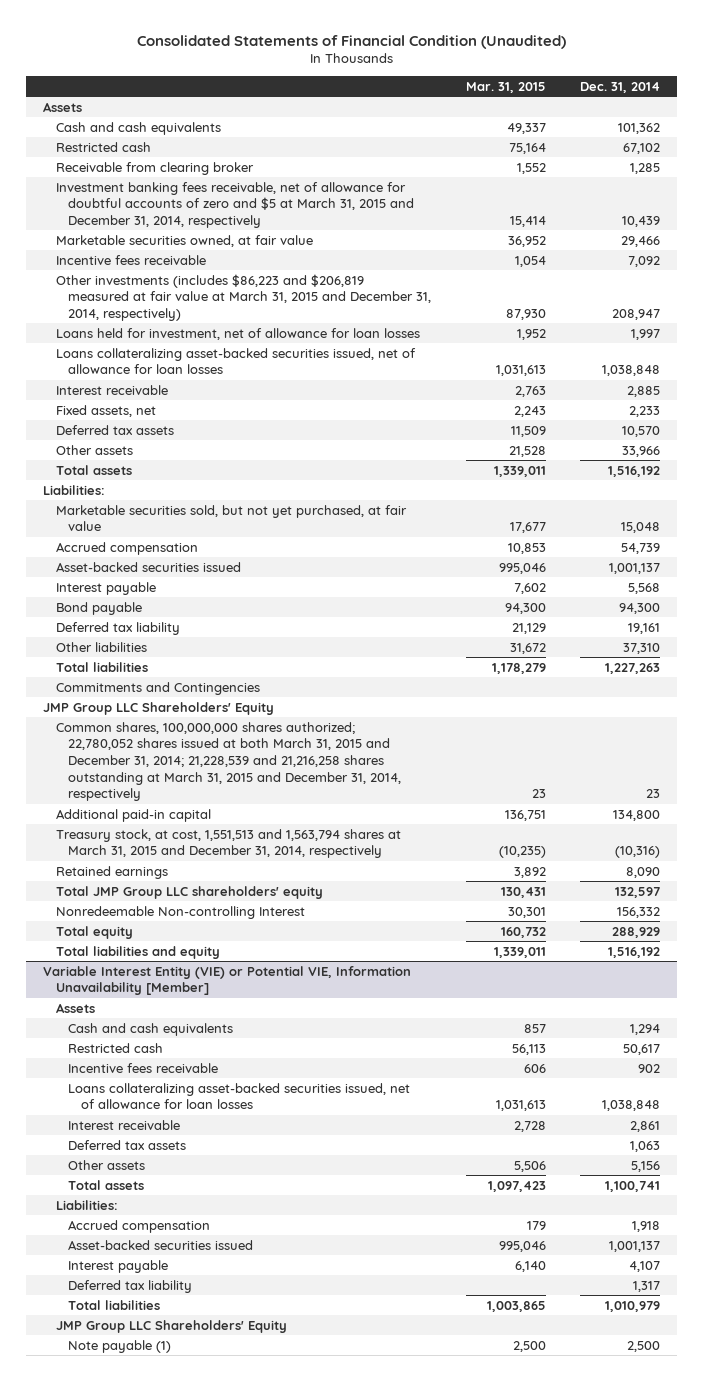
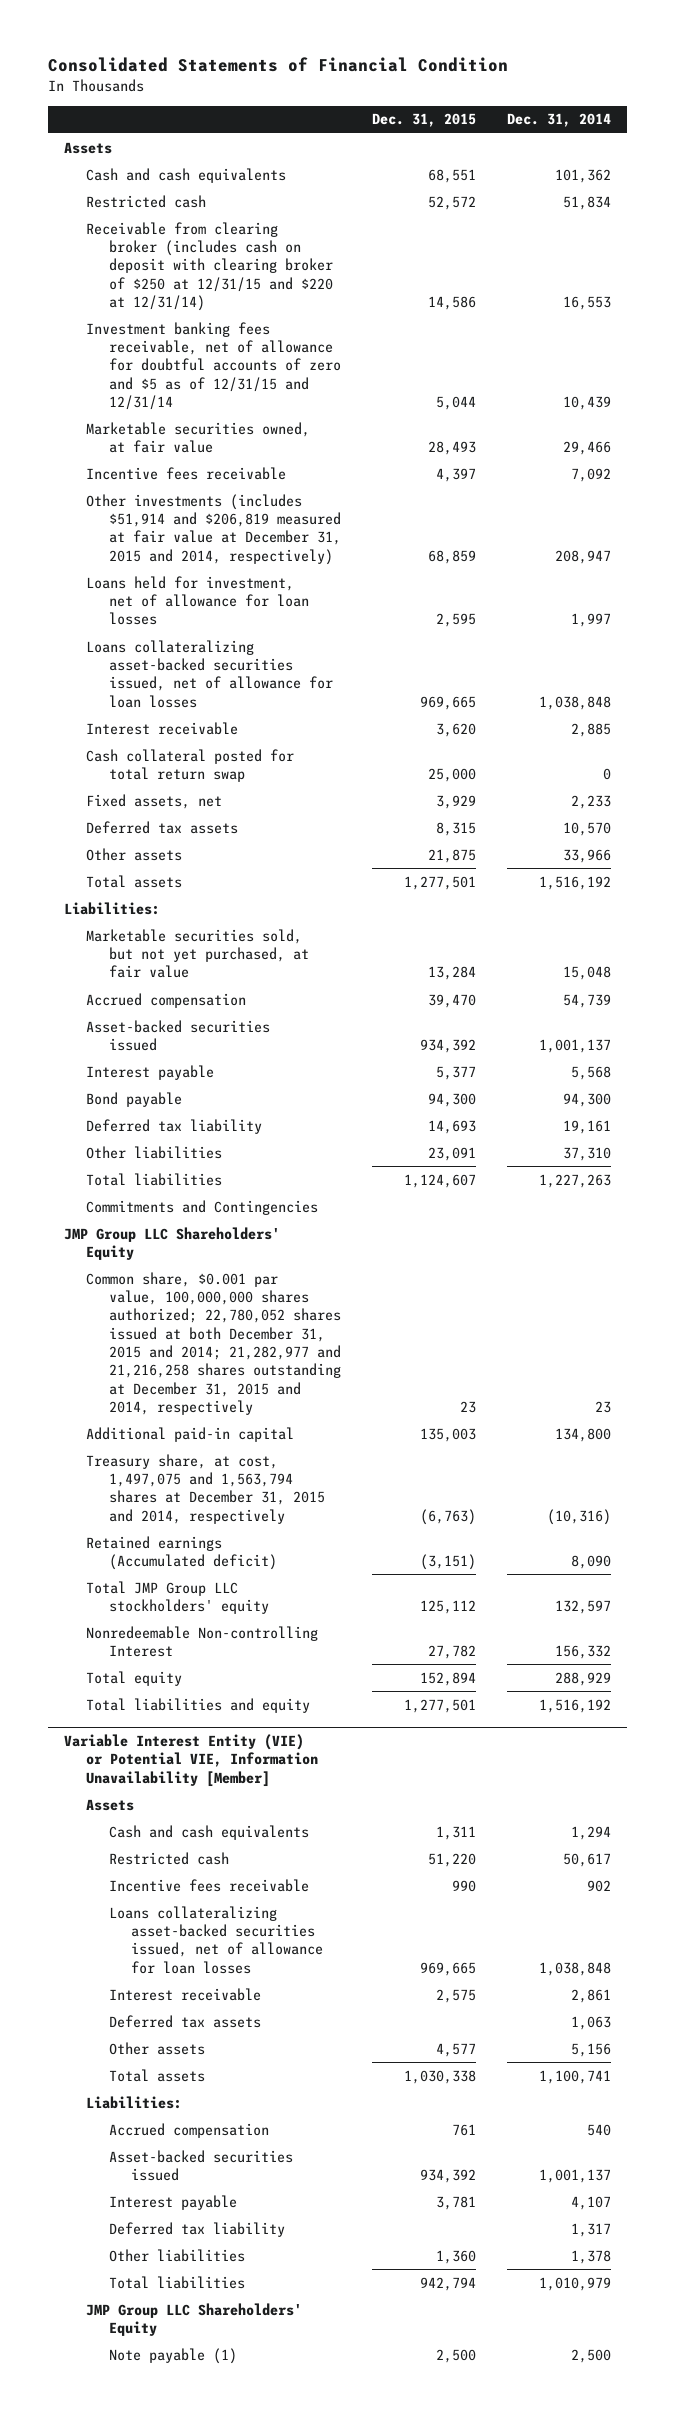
- Consolidated Statements of Financial Condition (Unaudited)
+ Consolidated Statements of Financial Condition
- | Mar. 31, 2015 | Dec. 31, 2014
+ | Dec. 31, 2015 | Dec. 31, 2014
- Restricted cash | 75,164 | 67,102
- Receivable from clearing broker | 1,552 | 1,285
- Investment banking fees receivable, net of allowance for doubtful accounts of zero and $5 at March 31, 2015 and December 31, 2014, respectively | 15,414 | 10,439
+ Restricted cash | 52,572 | 51,834
+ Receivable from clearing broker (includes cash on deposit with clearing broker of $250 at 12/31/15 and $220 at 12/31/14) | 14,586 | 16,553
+ Investment banking fees receivable, net of allowance for doubtful accounts of zero and $5 as of 12/31/15 and 12/31/14 | 5,044 | 10,439
- Other investments (includes $86,223 and $206,819 measured at fair value at March 31, 2015 and December 31, 2014, respectively) | 87,930 | 208,947
+ Other investments (includes $51,914 and $206,819 measured at fair value at December 31, 2015 and 2014, respectively) | 68,859 | 208,947
+ Cash collateral posted for total return swap | 25,000 | 0
- Common shares, 100,000,000 shares authorized; 22,780,052 shares issued at both March 31, 2015 and December 31, 2014; 21,228,539 and 21,216,258 shares outstanding at March 31, 2015 and December 31, 2014, respectively | 23 | 23
+ Common share, $0.001 par value, 100,000,000 shares authorized; 22,780,052 shares issued at both December 31, 2015 and 2014; 21,282,977 and 21,216,258 shares outstanding at December 31, 2015 and 2014, respectively | 23 | 23
- Treasury stock, at cost, 1,551,513 and 1,563,794 shares at March 31, 2015 and December 31, 2014, respectively | (10,235) | (10,316)
- Retained earnings | 3,892 | 8,090
- Total JMP Group LLC shareholders' equity | 130,431 | 132,597
+ Treasury share, at cost, 1,497,075 and 1,563,794 shares at December 31, 2015 and 2014, respectively | (6,763) | (10,316)
+ Retained earnings (Accumulated deficit) | (3,151) | 8,090
+ Total JMP Group LLC stockholders' equity | 125,112 | 132,597
@ Variable Interest Entity (VIE) or Potential VIE, Information Unavailability [Member]
- Accrued compensation | 179 | 1,918
+ Accrued compensation | 761 | 540
+ Other liabilities | 1,360 | 1,378

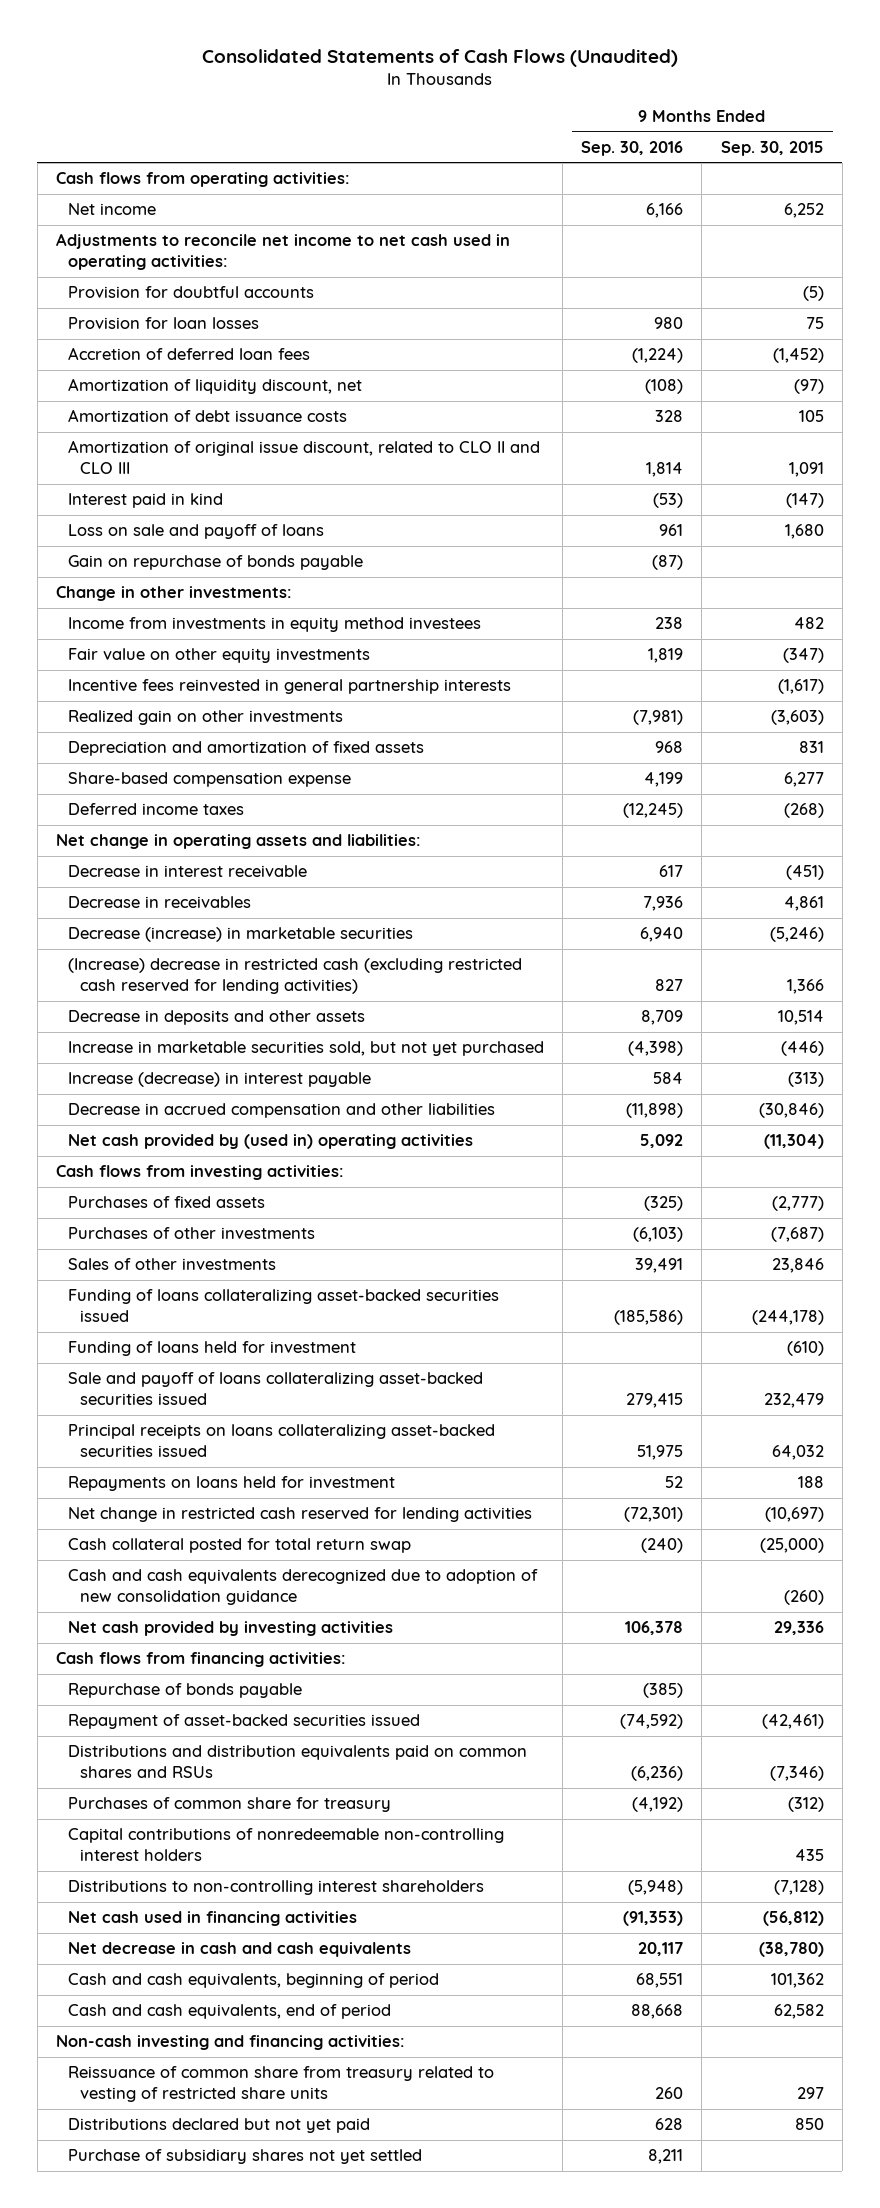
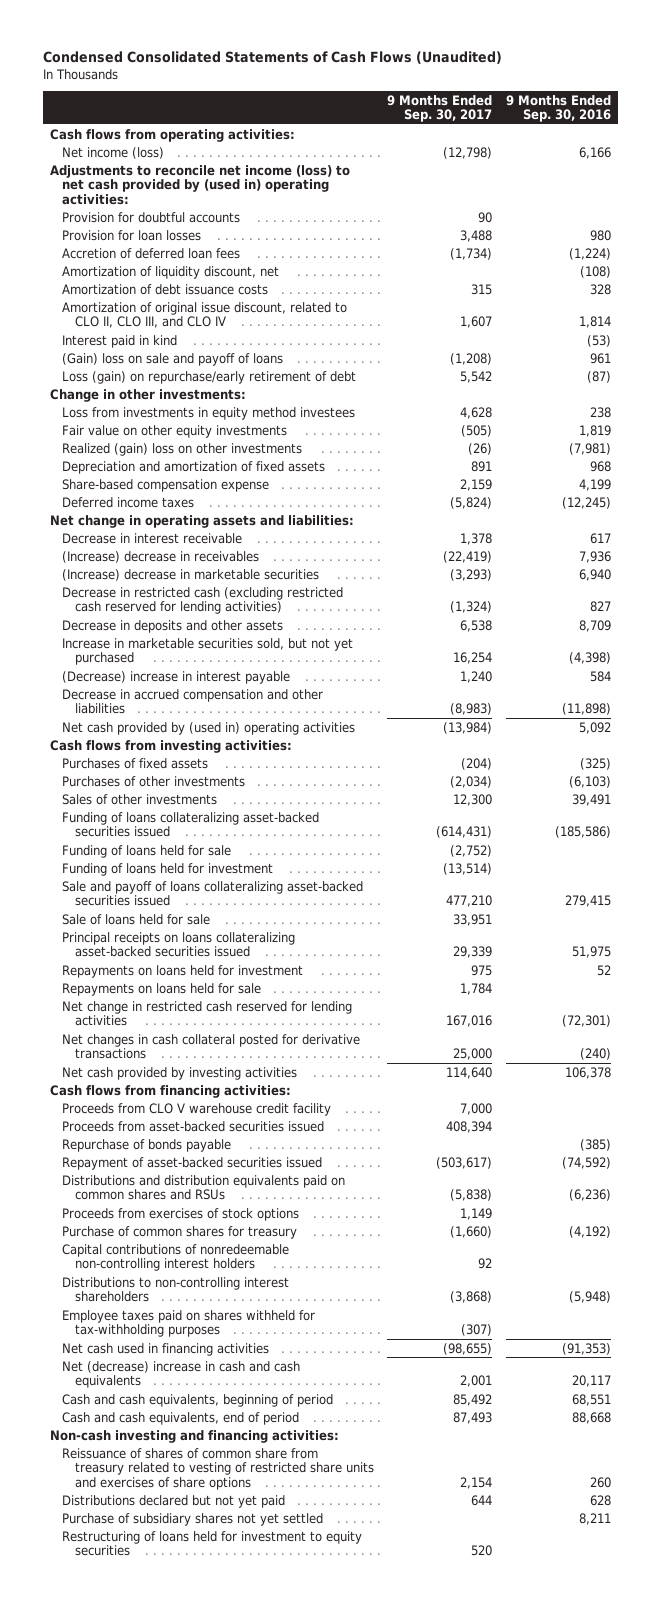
- Consolidated Statements of Cash Flows (Unaudited)
+ Condensed Consolidated Statements of Cash Flows (Unaudited)
- | 9 Months Ended Sep. 30, 2016 | 9 Months Ended Sep. 30, 2015
+ | 9 Months Ended Sep. 30, 2017 | 9 Months Ended Sep. 30, 2016
- Net income | 6,166 | 6,252
- Adjustments to reconcile net income to net cash used in operating activities:
+ Net income (loss) | (12,798) | 6,166
+ Adjustments to reconcile net income (loss) to net cash provided by (used in) operating activities:
- Amortization of original issue discount, related to CLO II and CLO III | 1,814 | 1,091
+ Amortization of original issue discount, related to CLO II, CLO III, and CLO IV | 1,607 | 1,814
- Loss on sale and payoff of loans | 961 | 1,680
- Gain on repurchase of bonds payable | (87) |
+ (Gain) loss on sale and payoff of loans | (1,208) | 961
+ Loss (gain) on repurchase/early retirement of debt | 5,542 | (87)
- Income from investments in equity method investees | 238 | 482
+ Loss from investments in equity method investees | 4,628 | 238
- Incentive fees reinvested in general partnership interests | | (1,617)
- Realized gain on other investments | (7,981) | (3,603)
+ Realized (gain) loss on other investments | (26) | (7,981)
- Decrease in receivables | 7,936 | 4,861
- Decrease (increase) in marketable securities | 6,940 | (5,246)
- (Increase) decrease in restricted cash (excluding restricted cash reserved for lending activities) | 827 | 1,366
+ (Increase) decrease in receivables | (22,419) | 7,936
+ (Increase) decrease in marketable securities | (3,293) | 6,940
+ Decrease in restricted cash (excluding restricted cash reserved for lending activities) | (1,324) | 827
- Increase (decrease) in interest payable | 584 | (313)
+ (Decrease) increase in interest payable | 1,240 | 584
+ Funding of loans held for sale | (2,752) |
+ Sale of loans held for sale | 33,951 |
+ Repayments on loans held for sale | 1,784 |
- Cash collateral posted for total return swap | (240) | (25,000)
- Cash and cash equivalents derecognized due to adoption of new consolidation guidance | | (260)
+ Net changes in cash collateral posted for derivative transactions | 25,000 | (240)
+ Proceeds from CLO V warehouse credit facility | 7,000 |
+ Proceeds from asset-backed securities issued | 408,394 |
- Purchases of common share for treasury | (4,192) | (312)
+ Proceeds from exercises of stock options | 1,149 |
+ Purchase of common shares for treasury | (1,660) | (4,192)
+ Employee taxes paid on shares withheld for tax-withholding purposes | (307) |
- Net decrease in cash and cash equivalents | 20,117 | (38,780)
+ Net (decrease) increase in cash and cash equivalents | 2,001 | 20,117
- Reissuance of common share from treasury related to vesting of restricted share units | 260 | 297
+ Reissuance of shares of common share from treasury related to vesting of restricted share units and exercises of share options | 2,154 | 260
+ Restructuring of loans held for investment to equity securities | 520 |

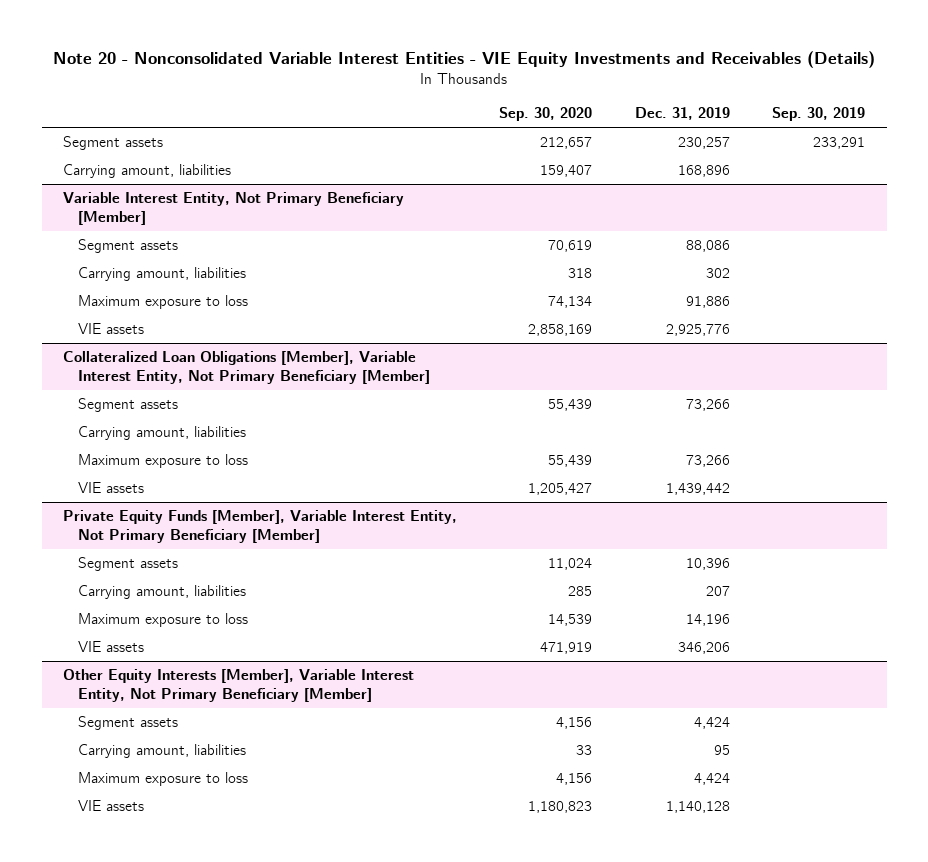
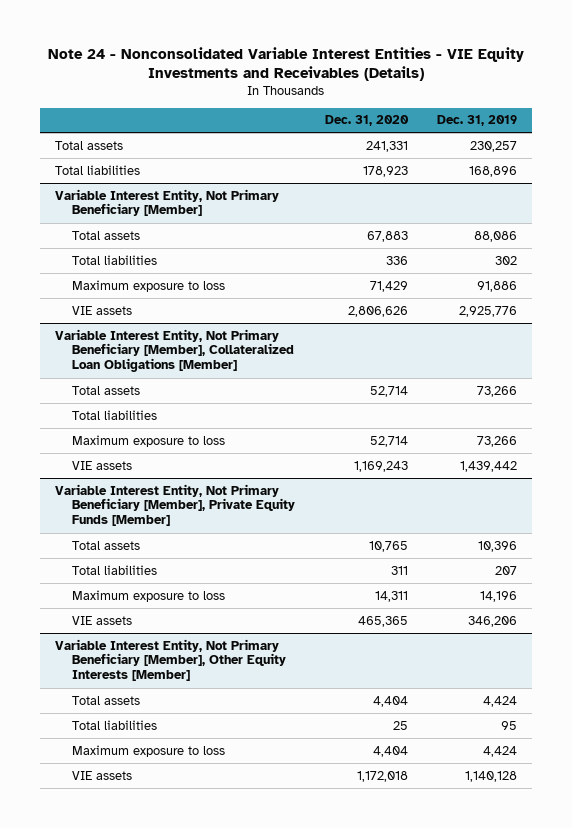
- Note 20 - Nonconsolidated Variable Interest Entities - VIE Equity Investments and Receivables (Details)
+ Note 24 - Nonconsolidated Variable Interest Entities - VIE Equity Investments and Receivables (Details)
- | Sep. 30, 2020 | Dec. 31, 2019 | Sep. 30, 2019
+ | Dec. 31, 2020 | Dec. 31, 2019
- Segment assets | 212,657 | 230,257 | 233,291
- Carrying amount, liabilities | 159,407 | 168,896 |
+ Total assets | 241,331 | 230,257
+ Total liabilities | 178,923 | 168,896
@ Variable Interest Entity, Not Primary Beneficiary [Member]
- Segment assets | 70,619 | 88,086 |
- Carrying amount, liabilities | 318 | 302 |
+ Total assets | 67,883 | 88,086
+ Total liabilities | 336 | 302
- Collateralized Loan Obligations [Member], Variable Interest Entity, Not Primary Beneficiary [Member]
- Segment assets | 55,439 | 73,266 |
- Carrying amount, liabilities
+ Variable Interest Entity, Not Primary Beneficiary [Member], Collateralized Loan Obligations [Member]
+ Total assets | 52,714 | 73,266
+ Total liabilities
- Private Equity Funds [Member], Variable Interest Entity, Not Primary Beneficiary [Member]
- Segment assets | 11,024 | 10,396 |
- Carrying amount, liabilities | 285 | 207 |
+ Variable Interest Entity, Not Primary Beneficiary [Member], Private Equity Funds [Member]
+ Total assets | 10,765 | 10,396
+ Total liabilities | 311 | 207
- Other Equity Interests [Member], Variable Interest Entity, Not Primary Beneficiary [Member]
- Segment assets | 4,156 | 4,424 |
- Carrying amount, liabilities | 33 | 95 |
+ Variable Interest Entity, Not Primary Beneficiary [Member], Other Equity Interests [Member]
+ Total assets | 4,404 | 4,424
+ Total liabilities | 25 | 95

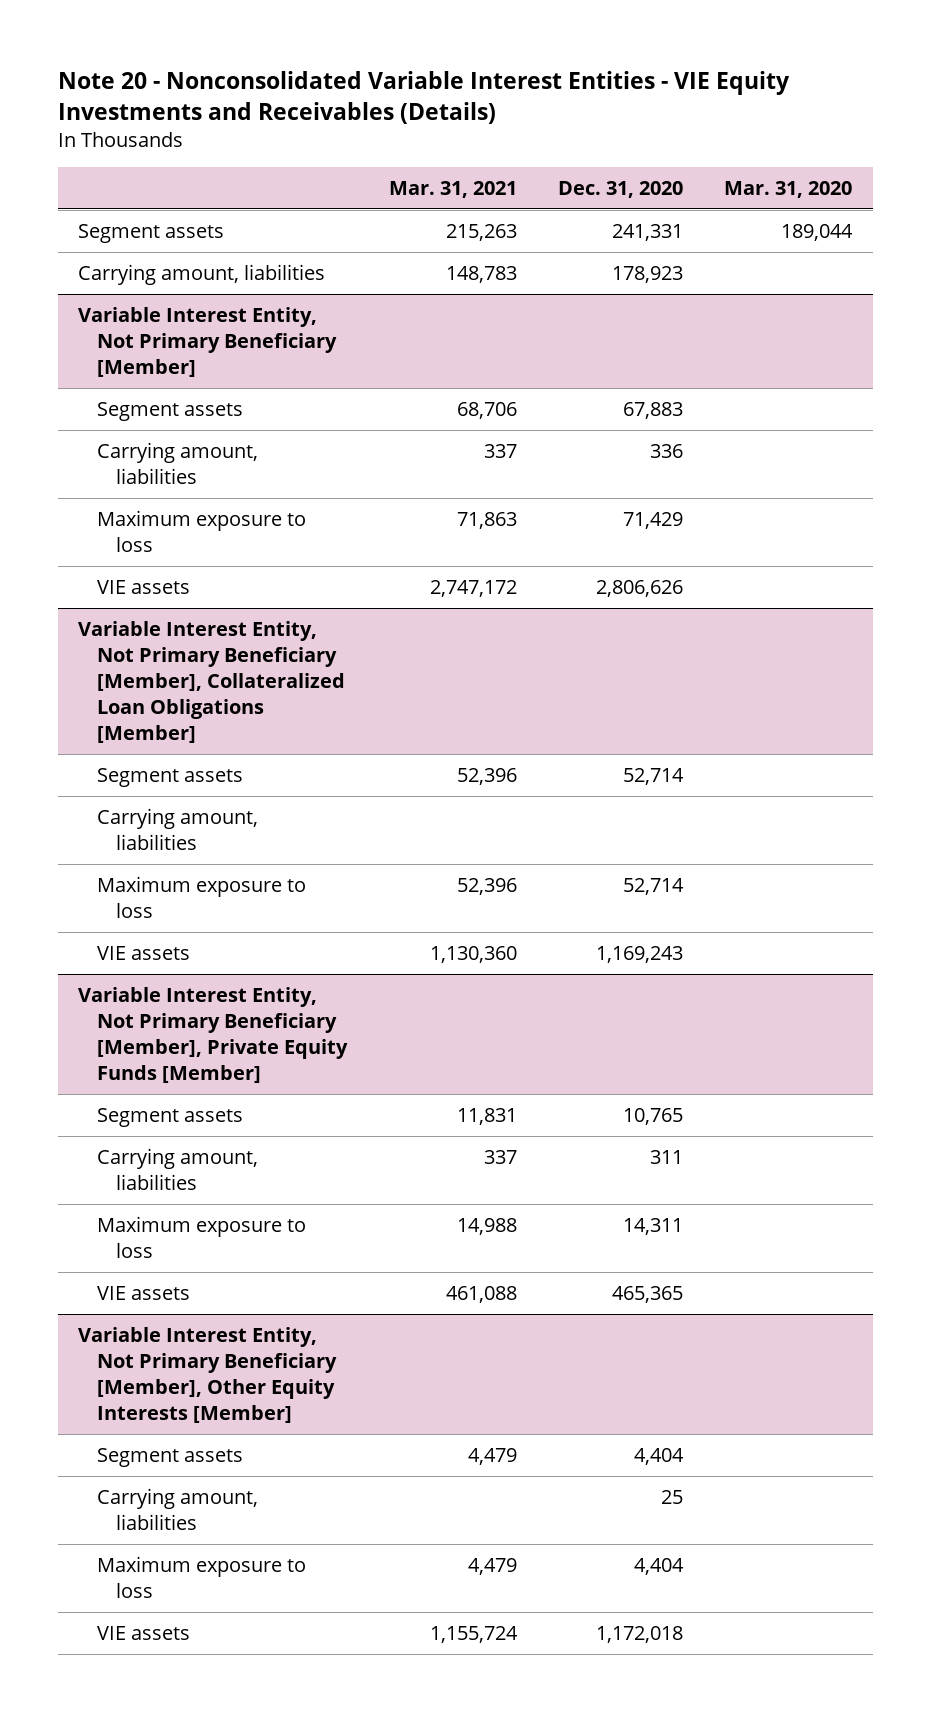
- Note 24 - Nonconsolidated Variable Interest Entities - VIE Equity Investments and Receivables (Details)
+ Note 20 - Nonconsolidated Variable Interest Entities - VIE Equity Investments and Receivables (Details)
- | Dec. 31, 2020 | Dec. 31, 2019
+ | Mar. 31, 2021 | Dec. 31, 2020 | Mar. 31, 2020
- Total assets | 241,331 | 230,257
- Total liabilities | 178,923 | 168,896
+ Segment assets | 215,263 | 241,331 | 189,044
+ Carrying amount, liabilities | 148,783 | 178,923 |
@ Variable Interest Entity, Not Primary Beneficiary [Member]
- Total assets | 67,883 | 88,086
- Total liabilities | 336 | 302
+ Segment assets | 68,706 | 67,883 |
+ Carrying amount, liabilities | 337 | 336 |
@ Variable Interest Entity, Not Primary Beneficiary [Member], Collateralized Loan Obligations [Member]
- Total assets | 52,714 | 73,266
- Total liabilities
+ Segment assets | 52,396 | 52,714 |
+ Carrying amount, liabilities
@ Variable Interest Entity, Not Primary Beneficiary [Member], Private Equity Funds [Member]
- Total assets | 10,765 | 10,396
- Total liabilities | 311 | 207
+ Segment assets | 11,831 | 10,765 |
+ Carrying amount, liabilities | 337 | 311 |
@ Variable Interest Entity, Not Primary Beneficiary [Member], Other Equity Interests [Member]
- Total assets | 4,404 | 4,424
- Total liabilities | 25 | 95
+ Segment assets | 4,479 | 4,404 |
+ Carrying amount, liabilities | | 25 |

